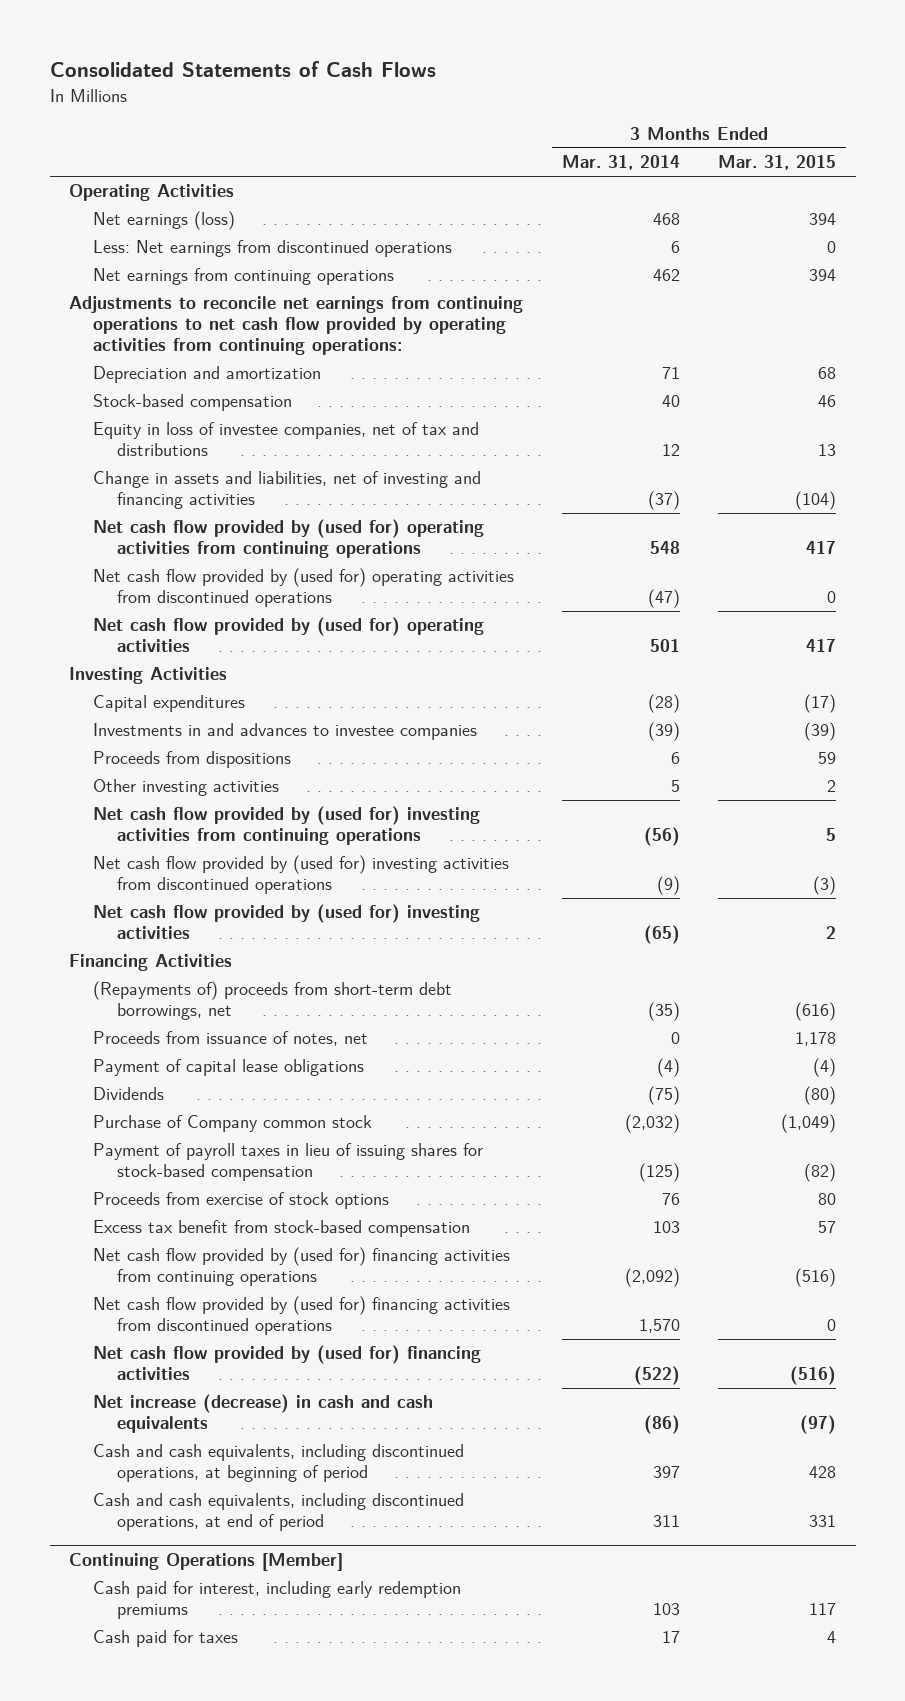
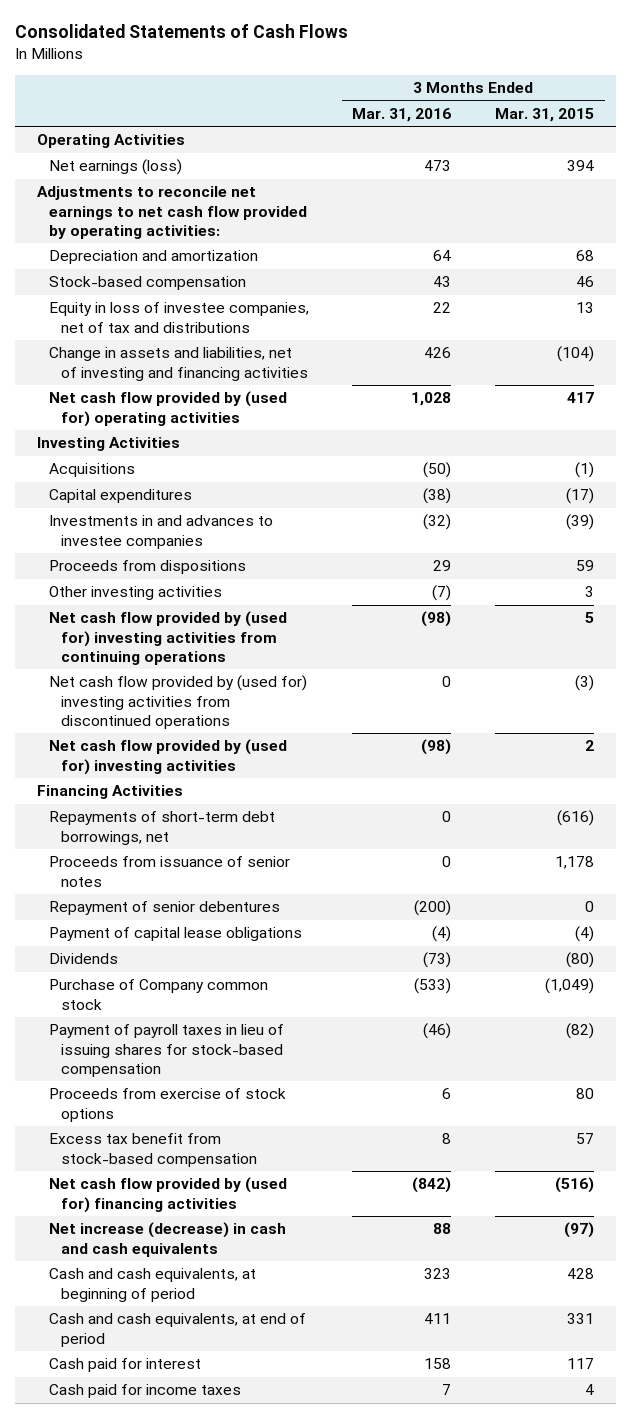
- | 3 Months Ended Mar. 31, 2014 | 3 Months Ended Mar. 31, 2015
+ | 3 Months Ended Mar. 31, 2016 | 3 Months Ended Mar. 31, 2015
- Less: Net earnings from discontinued operations | 6 | 0
- Net earnings from continuing operations | 462 | 394
- Adjustments to reconcile net earnings from continuing operations to net cash flow provided by operating activities from continuing operations:
+ Adjustments to reconcile net earnings to net cash flow provided by operating activities:
- Net cash flow provided by (used for) operating activities from continuing operations | 548 | 417
- Net cash flow provided by (used for) operating activities from discontinued operations | (47) | 0
+ Acquisitions | (50) | (1)
- Other investing activities | 5 | 2
+ Other investing activities | (7) | 3
- (Repayments of) proceeds from short-term debt borrowings, net | (35) | (616)
- Proceeds from issuance of notes, net | 0 | 1,178
+ Repayments of short-term debt borrowings, net | 0 | (616)
+ Proceeds from issuance of senior notes | 0 | 1,178
+ Repayment of senior debentures | (200) | 0
- Net cash flow provided by (used for) financing activities from continuing operations | (2,092) | (516)
- Net cash flow provided by (used for) financing activities from discontinued operations | 1,570 | 0
- Cash and cash equivalents, including discontinued operations, at beginning of period | 397 | 428
- Cash and cash equivalents, including discontinued operations, at end of period | 311 | 331
- Continuing Operations [Member]
- Cash paid for interest, including early redemption premiums | 103 | 117
- Cash paid for taxes | 17 | 4
+ Cash and cash equivalents, at beginning of period | 323 | 428
+ Cash and cash equivalents, at end of period | 411 | 331
+ Cash paid for interest | 158 | 117
+ Cash paid for income taxes | 7 | 4

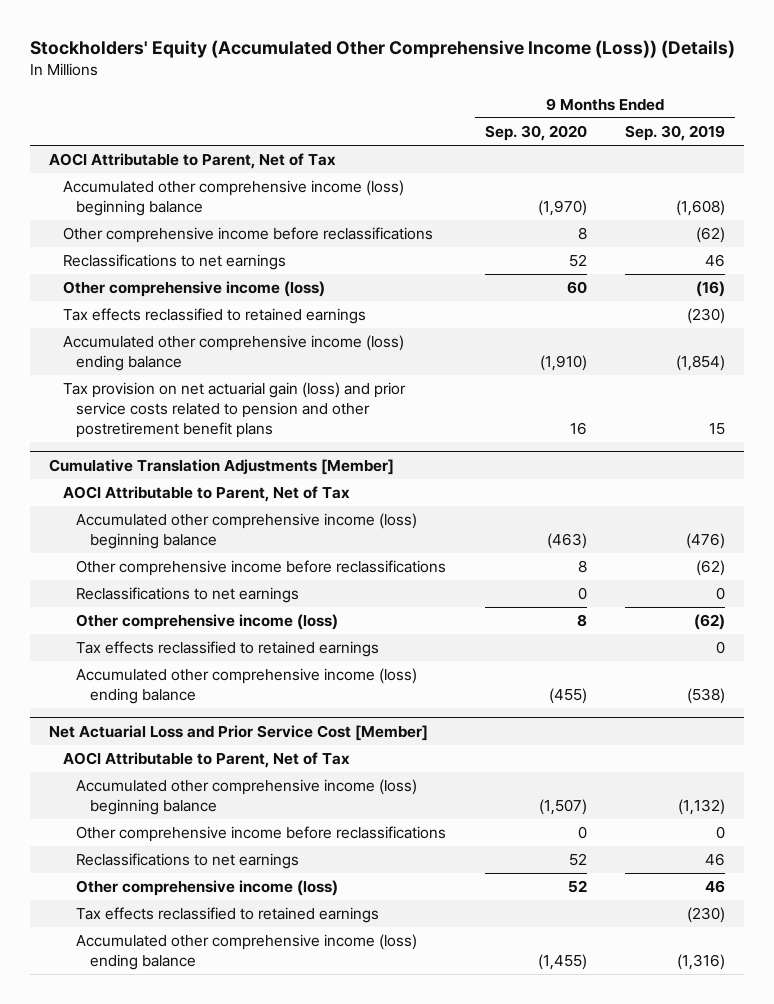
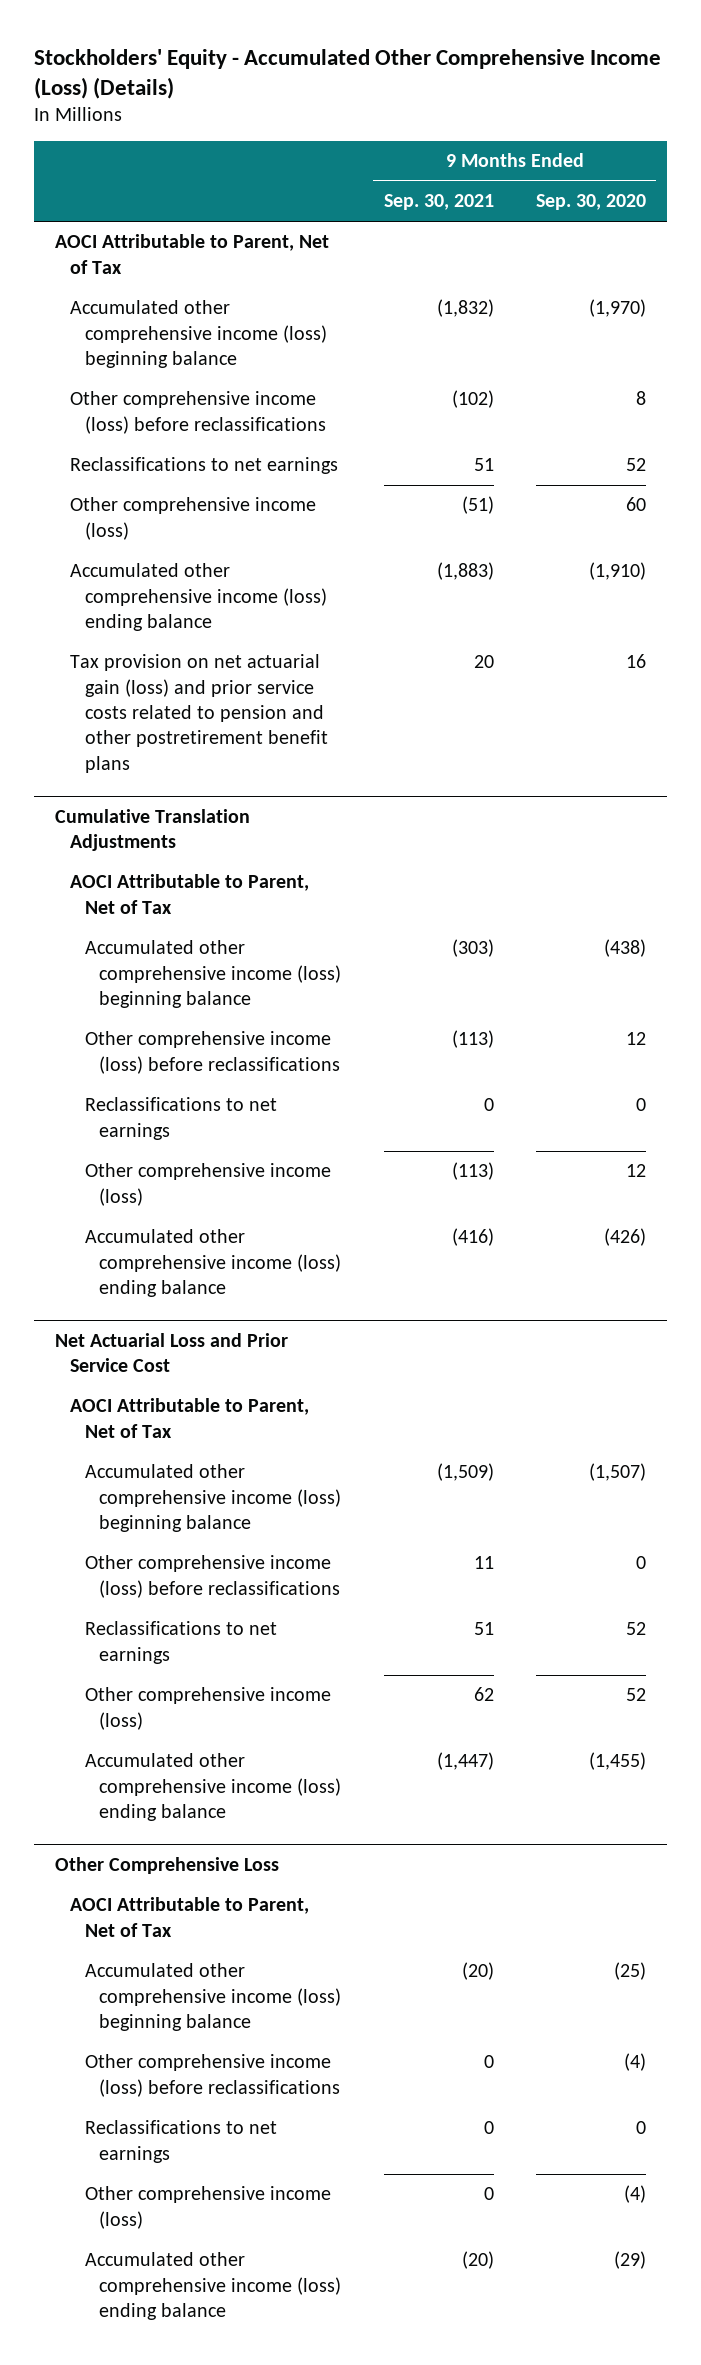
- Stockholders' Equity (Accumulated Other Comprehensive Income (Loss)) (Details)
+ Stockholders' Equity - Accumulated Other Comprehensive Income (Loss) (Details)
- | 9 Months Ended Sep. 30, 2020 | 9 Months Ended Sep. 30, 2019
+ | 9 Months Ended Sep. 30, 2021 | 9 Months Ended Sep. 30, 2020
- Other comprehensive income before reclassifications | 8 | (62)
+ Other comprehensive income (loss) before reclassifications | (102) | 8
- Tax effects reclassified to retained earnings | | (230)
- Cumulative Translation Adjustments [Member]
+ Cumulative Translation Adjustments
- Accumulated other comprehensive income (loss) beginning balance | (463) | (476)
- Other comprehensive income before reclassifications | 8 | (62)
+ Accumulated other comprehensive income (loss) beginning balance | (303) | (438)
+ Other comprehensive income (loss) before reclassifications | (113) | 12
- Other comprehensive income (loss) | 8 | (62)
- Tax effects reclassified to retained earnings | | 0
- Accumulated other comprehensive income (loss) ending balance | (455) | (538)
- Net Actuarial Loss and Prior Service Cost [Member]
+ Other comprehensive income (loss) | (113) | 12
+ Accumulated other comprehensive income (loss) ending balance | (416) | (426)
+ Net Actuarial Loss and Prior Service Cost
- Other comprehensive income before reclassifications | 0 | 0
+ Other comprehensive income (loss) before reclassifications | 11 | 0
- Tax effects reclassified to retained earnings | | (230)
+ Other Comprehensive Loss
+ AOCI Attributable to Parent, Net of Tax
+ Accumulated other comprehensive income (loss) beginning balance | (20) | (25)
+ Other comprehensive income (loss) before reclassifications | 0 | (4)
+ Reclassifications to net earnings | 0 | 0
+ Other comprehensive income (loss) | 0 | (4)
+ Accumulated other comprehensive income (loss) ending balance | (20) | (29)

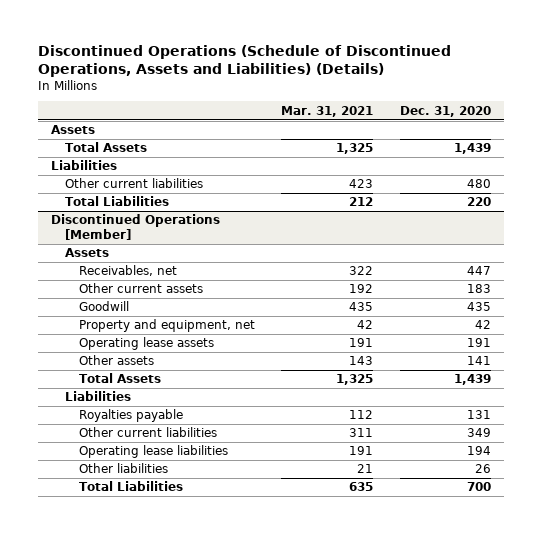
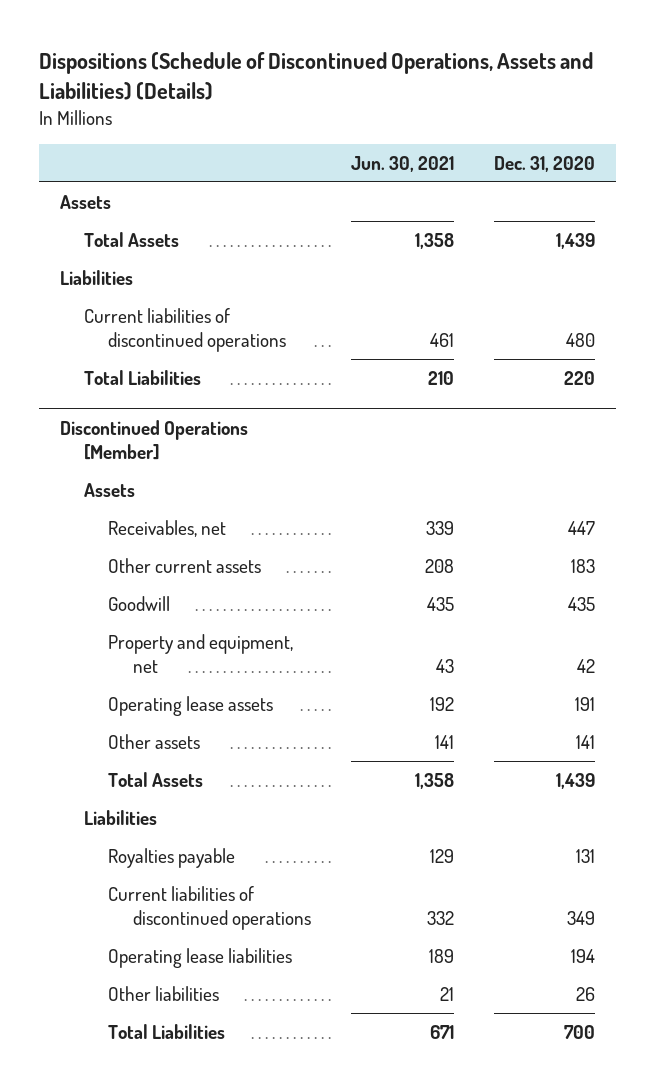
- Discontinued Operations (Schedule of Discontinued Operations, Assets and Liabilities) (Details)
+ Dispositions (Schedule of Discontinued Operations, Assets and Liabilities) (Details)
- | Mar. 31, 2021 | Dec. 31, 2020
+ | Jun. 30, 2021 | Dec. 31, 2020
- Other current liabilities | 423 | 480
+ Current liabilities of discontinued operations | 461 | 480
@ Discontinued Operations [Member]
- Other current liabilities | 311 | 349
+ Current liabilities of discontinued operations | 332 | 349

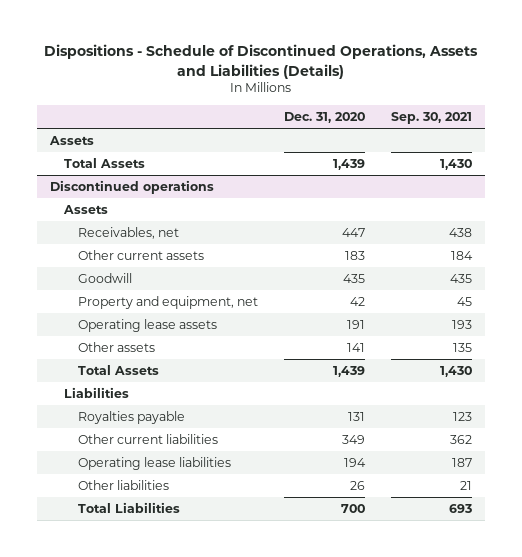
- Dispositions (Schedule of Discontinued Operations, Assets and Liabilities) (Details)
+ Dispositions - Schedule of Discontinued Operations, Assets and Liabilities (Details)
- | Jun. 30, 2021 | Dec. 31, 2020
+ | Dec. 31, 2020 | Sep. 30, 2021
- Liabilities
- Current liabilities of discontinued operations | 461 | 480
- Total Liabilities | 210 | 220
- Discontinued Operations [Member]
+ Discontinued operations
- Current liabilities of discontinued operations | 332 | 349
+ Other current liabilities | 349 | 362

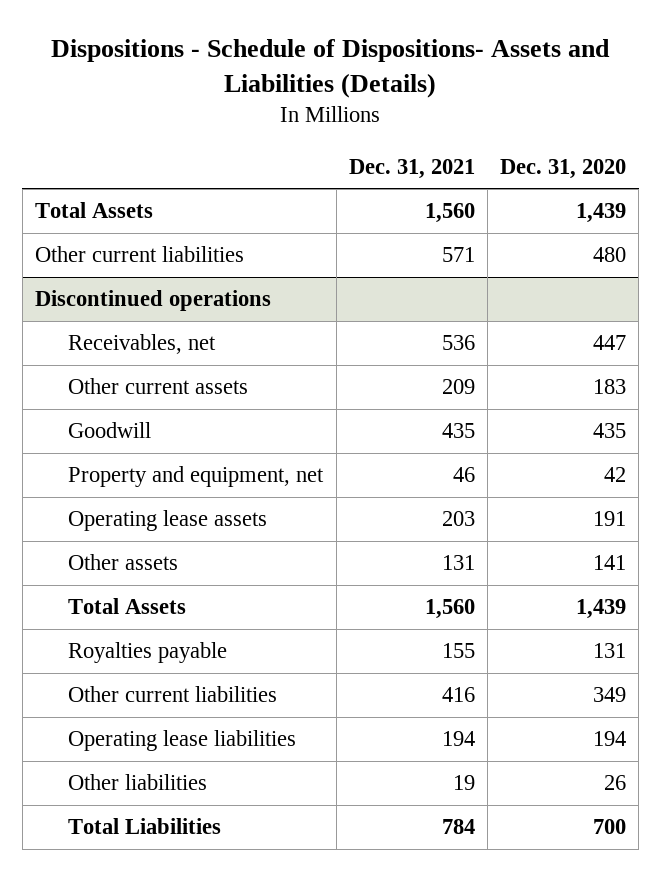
- Dispositions - Schedule of Discontinued Operations, Assets and Liabilities (Details)
+ Dispositions - Schedule of Dispositions- Assets and Liabilities (Details)
- | Dec. 31, 2020 | Sep. 30, 2021
+ | Dec. 31, 2021 | Dec. 31, 2020
- Assets
+ Other current liabilities | 571 | 480
@ Discontinued operations
- Assets
- Liabilities

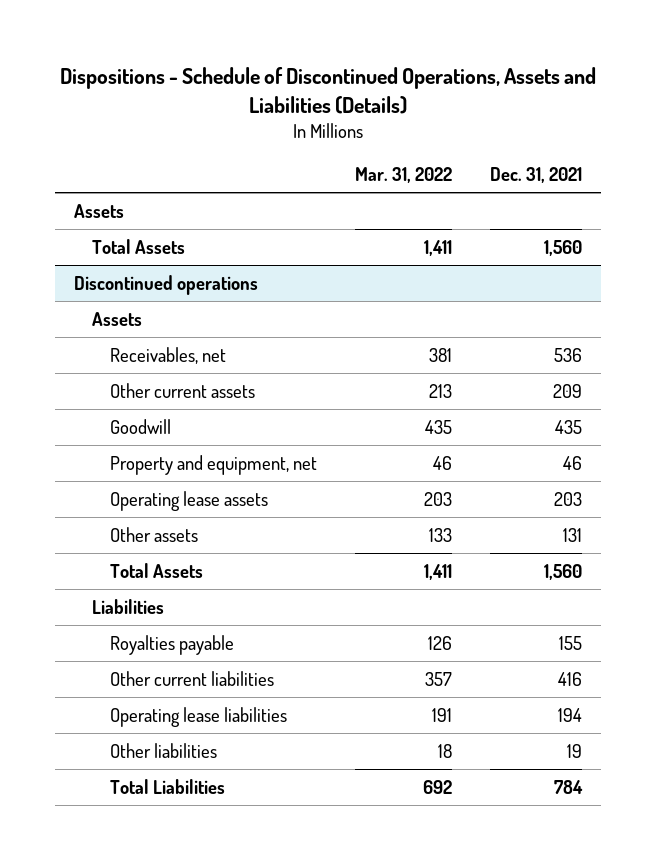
- Dispositions - Schedule of Dispositions- Assets and Liabilities (Details)
+ Dispositions - Schedule of Discontinued Operations, Assets and Liabilities (Details)
- | Dec. 31, 2021 | Dec. 31, 2020
+ | Mar. 31, 2022 | Dec. 31, 2021
+ Assets
- Other current liabilities | 571 | 480
@ Discontinued operations
+ Assets
+ Liabilities

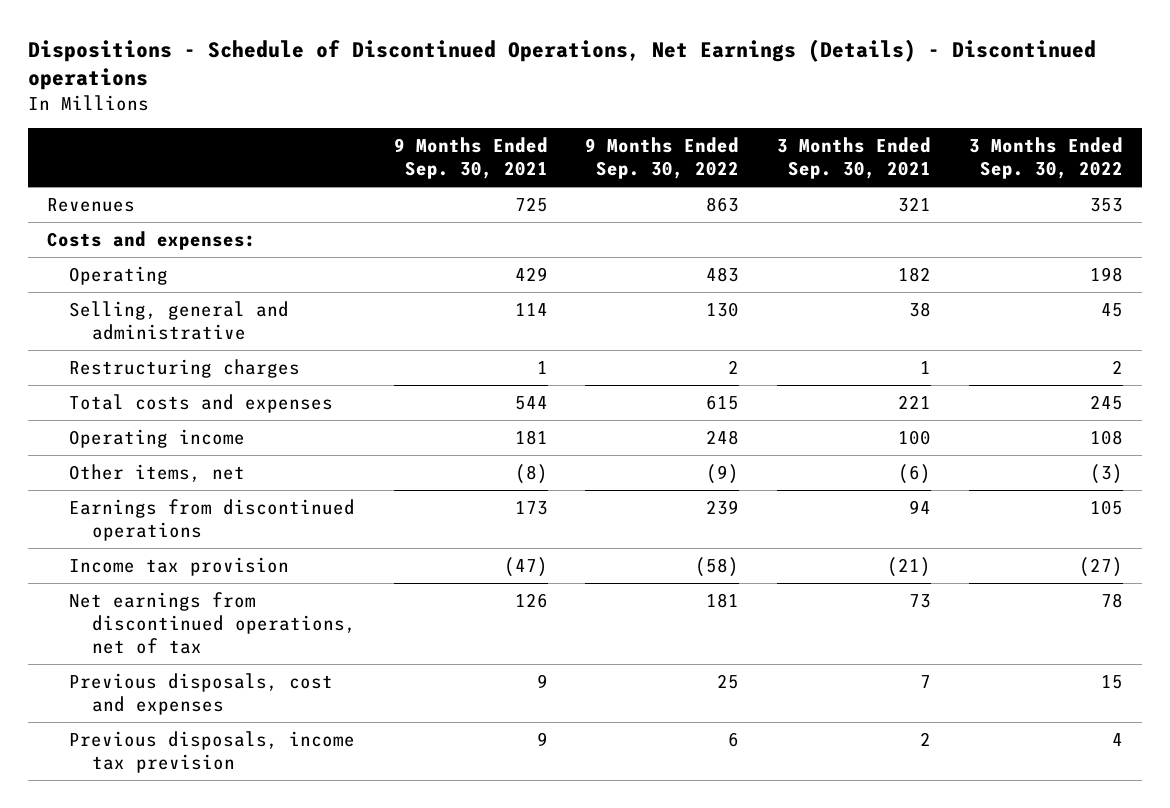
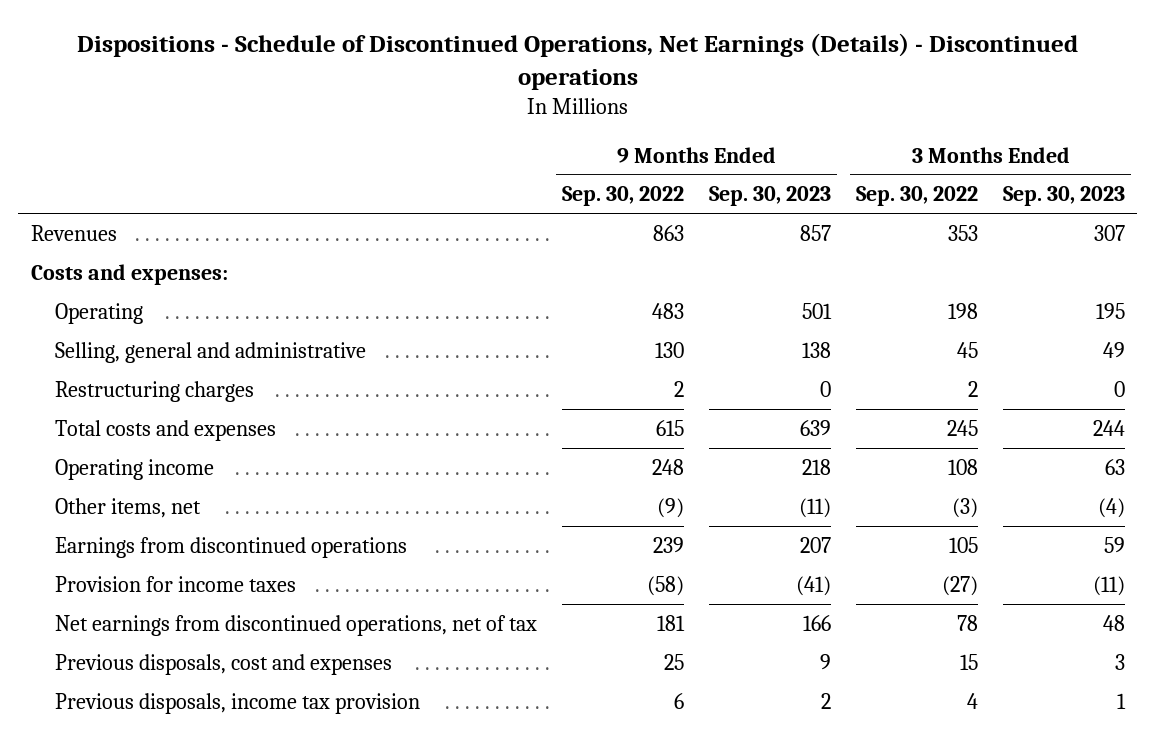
- | 9 Months Ended Sep. 30, 2021 | 9 Months Ended Sep. 30, 2022 | 3 Months Ended Sep. 30, 2021 | 3 Months Ended Sep. 30, 2022
+ | 9 Months Ended Sep. 30, 2022 | 9 Months Ended Sep. 30, 2023 | 3 Months Ended Sep. 30, 2022 | 3 Months Ended Sep. 30, 2023
- Income tax provision | (47) | (58) | (21) | (27)
+ Provision for income taxes | (58) | (41) | (27) | (11)
- Previous disposals, income tax prevision | 9 | 6 | 2 | 4
+ Previous disposals, income tax provision | 6 | 2 | 4 | 1

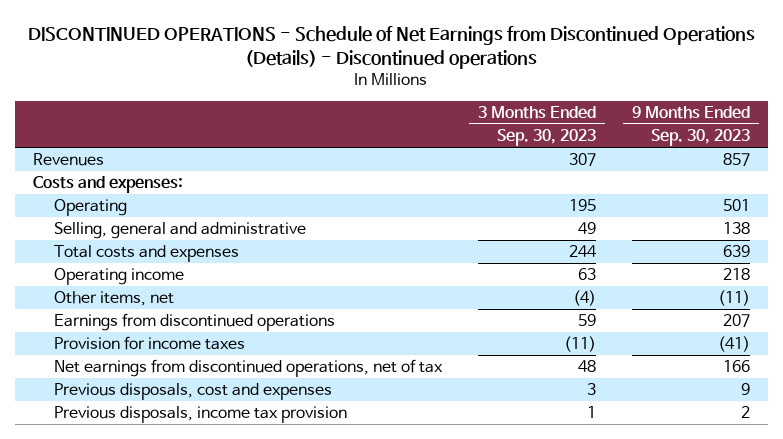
- Dispositions - Schedule of Discontinued Operations, Net Earnings (Details) - Discontinued operations
+ DISCONTINUED OPERATIONS - Schedule of Net Earnings from Discontinued Operations (Details) - Discontinued operations
- | 9 Months Ended Sep. 30, 2022 | 9 Months Ended Sep. 30, 2023 | 3 Months Ended Sep. 30, 2022 | 3 Months Ended Sep. 30, 2023
+ | 3 Months Ended Sep. 30, 2023 | 9 Months Ended Sep. 30, 2023
- Restructuring charges | 2 | 0 | 2 | 0

